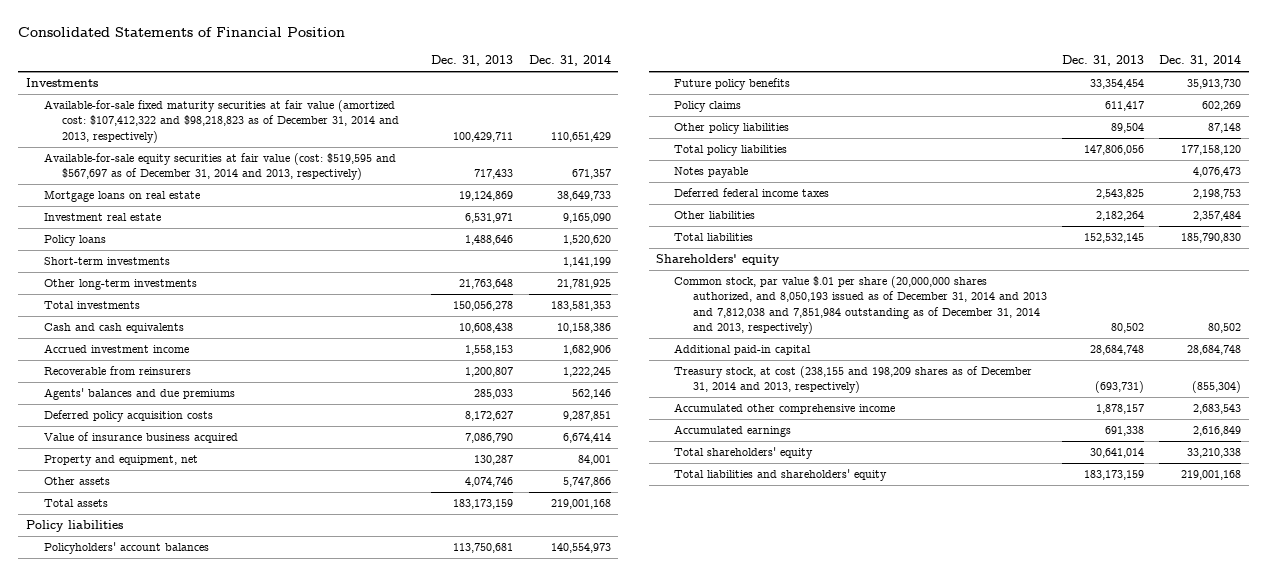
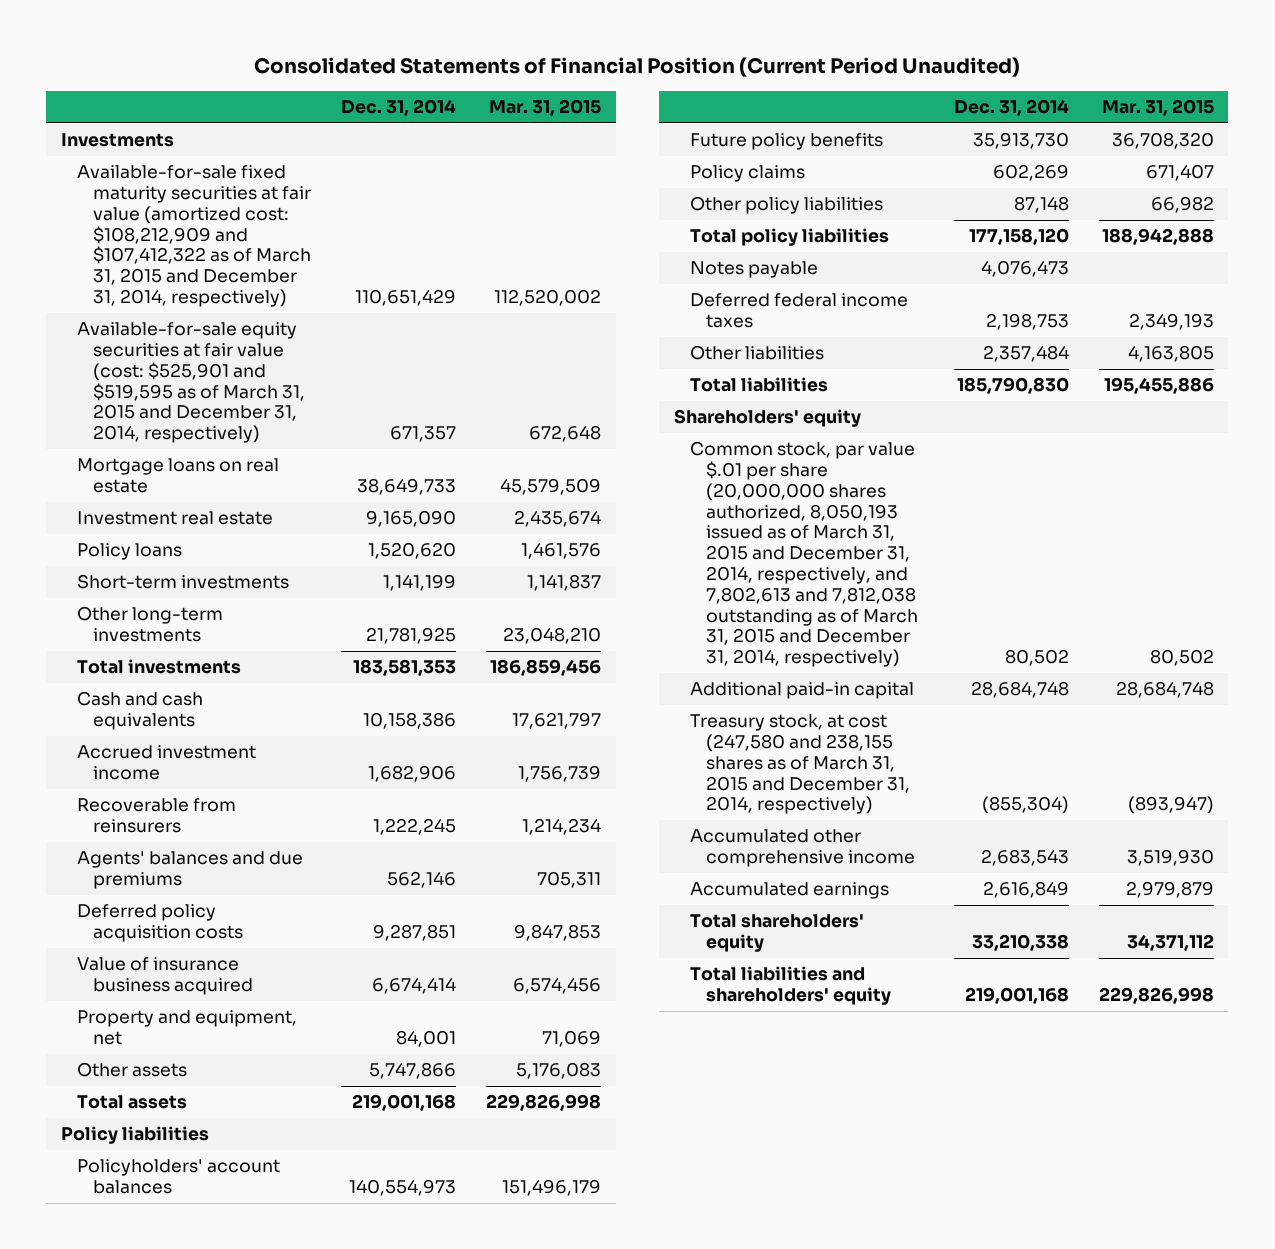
- Consolidated Statements of Financial Position
+ Consolidated Statements of Financial Position (Current Period Unaudited)
- | Dec. 31, 2013 | Dec. 31, 2014
+ | Dec. 31, 2014 | Mar. 31, 2015
- Available-for-sale fixed maturity securities at fair value (amortized cost: $107,412,322 and $98,218,823 as of December 31, 2014 and 2013, respectively) | 100,429,711 | 110,651,429
- Available-for-sale equity securities at fair value (cost: $519,595 and $567,697 as of December 31, 2014 and 2013, respectively) | 717,433 | 671,357
+ Available-for-sale fixed maturity securities at fair value (amortized cost: $108,212,909 and $107,412,322 as of March 31, 2015 and December 31, 2014, respectively) | 110,651,429 | 112,520,002
+ Available-for-sale equity securities at fair value (cost: $525,901 and $519,595 as of March 31, 2015 and December 31, 2014, respectively) | 671,357 | 672,648
- Common stock, par value $.01 per share (20,000,000 shares authorized, and 8,050,193 issued as of December 31, 2014 and 2013 and 7,812,038 and 7,851,984 outstanding as of December 31, 2014 and 2013, respectively) | 80,502 | 80,502
+ Common stock, par value $.01 per share (20,000,000 shares authorized, 8,050,193 issued as of March 31, 2015 and December 31, 2014, respectively, and 7,802,613 and 7,812,038 outstanding as of March 31, 2015 and December 31, 2014, respectively) | 80,502 | 80,502
- Treasury stock, at cost (238,155 and 198,209 shares as of December 31, 2014 and 2013, respectively) | (693,731) | (855,304)
+ Treasury stock, at cost (247,580 and 238,155 shares as of March 31, 2015 and December 31, 2014, respectively) | (855,304) | (893,947)

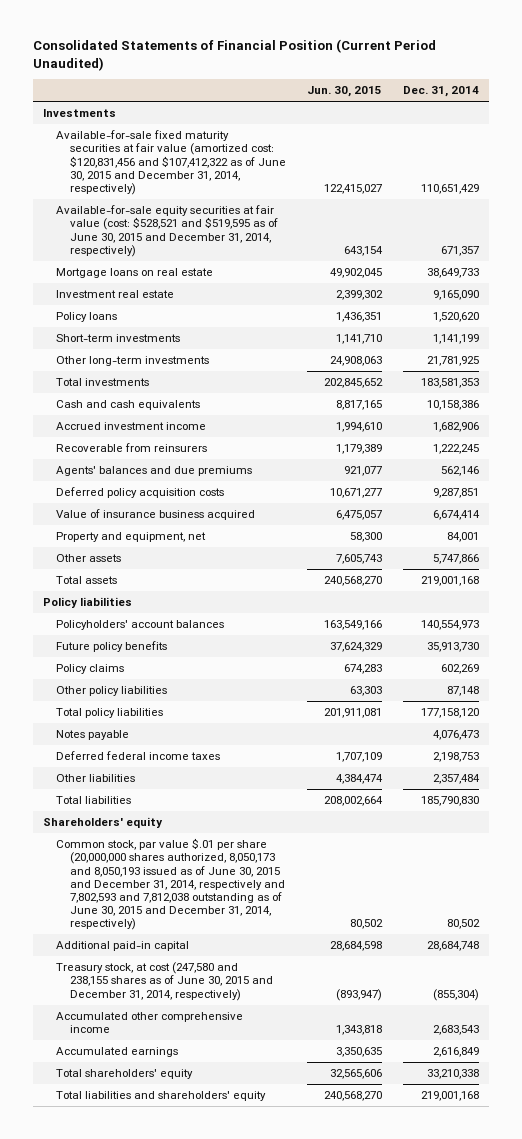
- | Dec. 31, 2014 | Mar. 31, 2015
+ | Jun. 30, 2015 | Dec. 31, 2014
- Available-for-sale fixed maturity securities at fair value (amortized cost: $108,212,909 and $107,412,322 as of March 31, 2015 and December 31, 2014, respectively) | 110,651,429 | 112,520,002
- Available-for-sale equity securities at fair value (cost: $525,901 and $519,595 as of March 31, 2015 and December 31, 2014, respectively) | 671,357 | 672,648
+ Available-for-sale fixed maturity securities at fair value (amortized cost: $120,831,456 and $107,412,322 as of June 30, 2015 and December 31, 2014, respectively) | 122,415,027 | 110,651,429
+ Available-for-sale equity securities at fair value (cost: $528,521 and $519,595 as of June 30, 2015 and December 31, 2014, respectively) | 643,154 | 671,357
- Common stock, par value $.01 per share (20,000,000 shares authorized, 8,050,193 issued as of March 31, 2015 and December 31, 2014, respectively, and 7,802,613 and 7,812,038 outstanding as of March 31, 2015 and December 31, 2014, respectively) | 80,502 | 80,502
+ Common stock, par value $.01 per share (20,000,000 shares authorized, 8,050,173 and 8,050,193 issued as of June 30, 2015 and December 31, 2014, respectively and 7,802,593 and 7,812,038 outstanding as of June 30, 2015 and December 31, 2014, respectively) | 80,502 | 80,502
- Treasury stock, at cost (247,580 and 238,155 shares as of March 31, 2015 and December 31, 2014, respectively) | (855,304) | (893,947)
+ Treasury stock, at cost (247,580 and 238,155 shares as of June 30, 2015 and December 31, 2014, respectively) | (893,947) | (855,304)

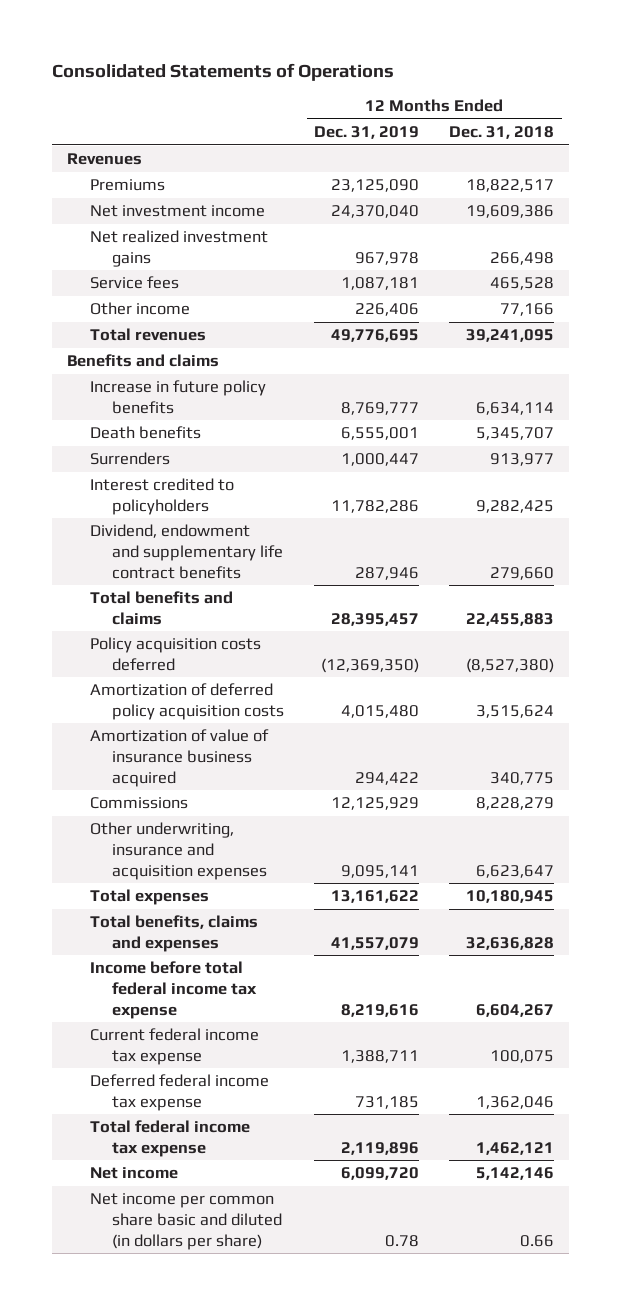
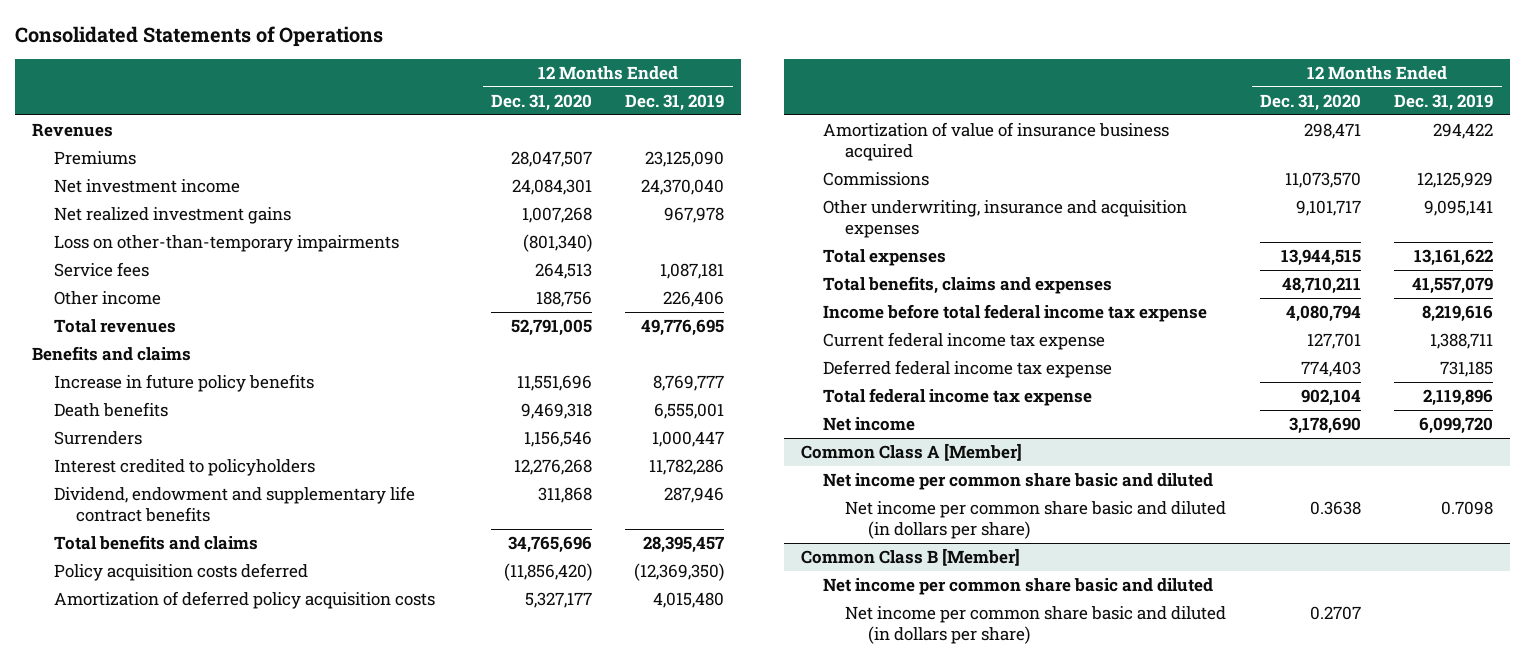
- | 12 Months Ended Dec. 31, 2019 | 12 Months Ended Dec. 31, 2018
+ | 12 Months Ended Dec. 31, 2020 | 12 Months Ended Dec. 31, 2019
+ Loss on other-than-temporary impairments | (801,340) |
- Net income per common share basic and diluted (in dollars per share) | 0.78 | 0.66
+ Common Class A [Member]
+ Net income per common share basic and diluted
+ Net income per common share basic and diluted (in dollars per share) | 0.3638 | 0.7098
+ Common Class B [Member]
+ Net income per common share basic and diluted
+ Net income per common share basic and diluted (in dollars per share) | 0.2707 |

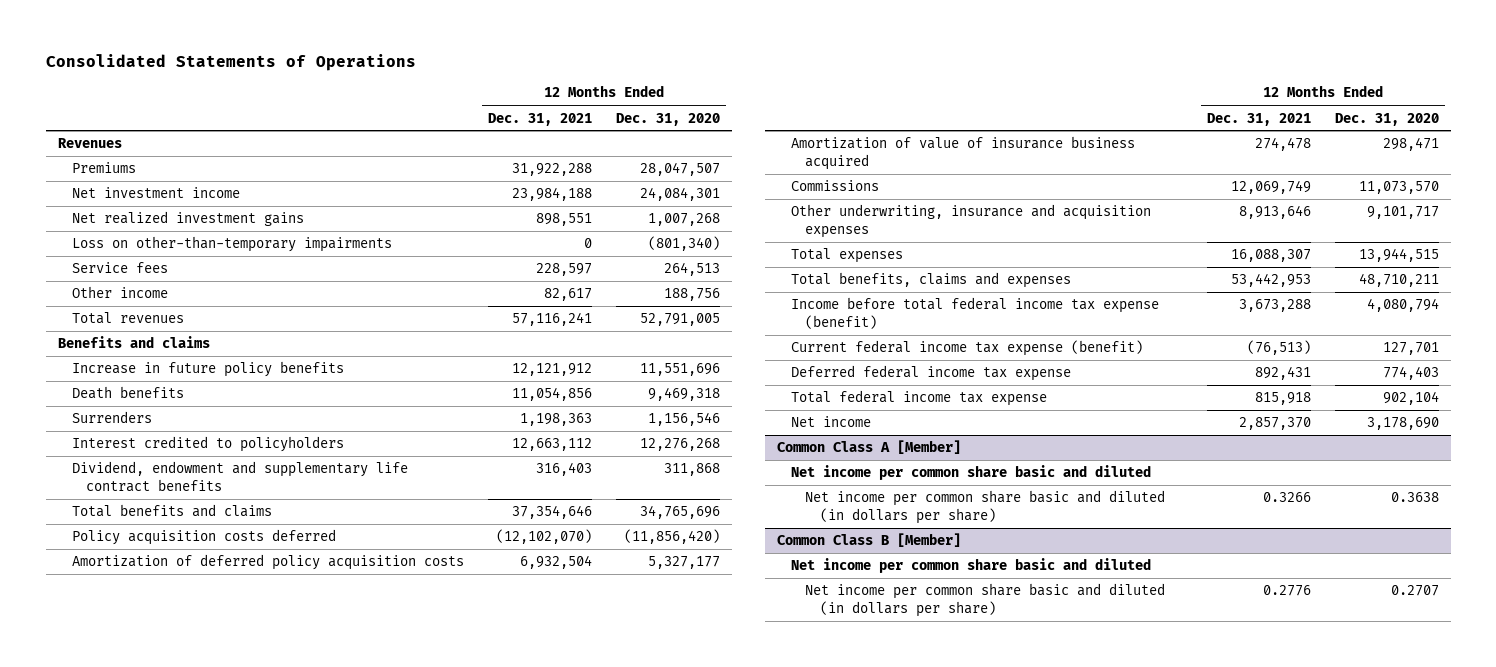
- | 12 Months Ended Dec. 31, 2020 | 12 Months Ended Dec. 31, 2019
+ | 12 Months Ended Dec. 31, 2021 | 12 Months Ended Dec. 31, 2020
- Income before total federal income tax expense | 4,080,794 | 8,219,616
- Current federal income tax expense | 127,701 | 1,388,711
+ Income before total federal income tax expense (benefit) | 3,673,288 | 4,080,794
+ Current federal income tax expense (benefit) | (76,513) | 127,701

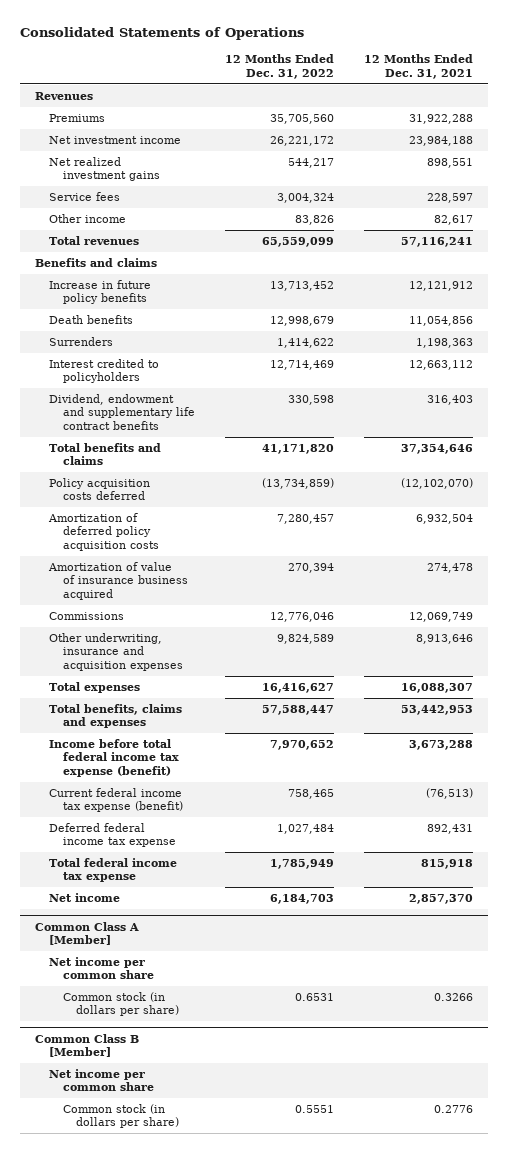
- | 12 Months Ended Dec. 31, 2021 | 12 Months Ended Dec. 31, 2020
+ | 12 Months Ended Dec. 31, 2022 | 12 Months Ended Dec. 31, 2021
- Loss on other-than-temporary impairments | 0 | (801,340)
@ Common Class A [Member]
- Net income per common share basic and diluted
- Net income per common share basic and diluted (in dollars per share) | 0.3266 | 0.3638
+ Net income per common share
+ Common stock (in dollars per share) | 0.6531 | 0.3266
@ Common Class B [Member]
- Net income per common share basic and diluted
- Net income per common share basic and diluted (in dollars per share) | 0.2776 | 0.2707
+ Net income per common share
+ Common stock (in dollars per share) | 0.5551 | 0.2776

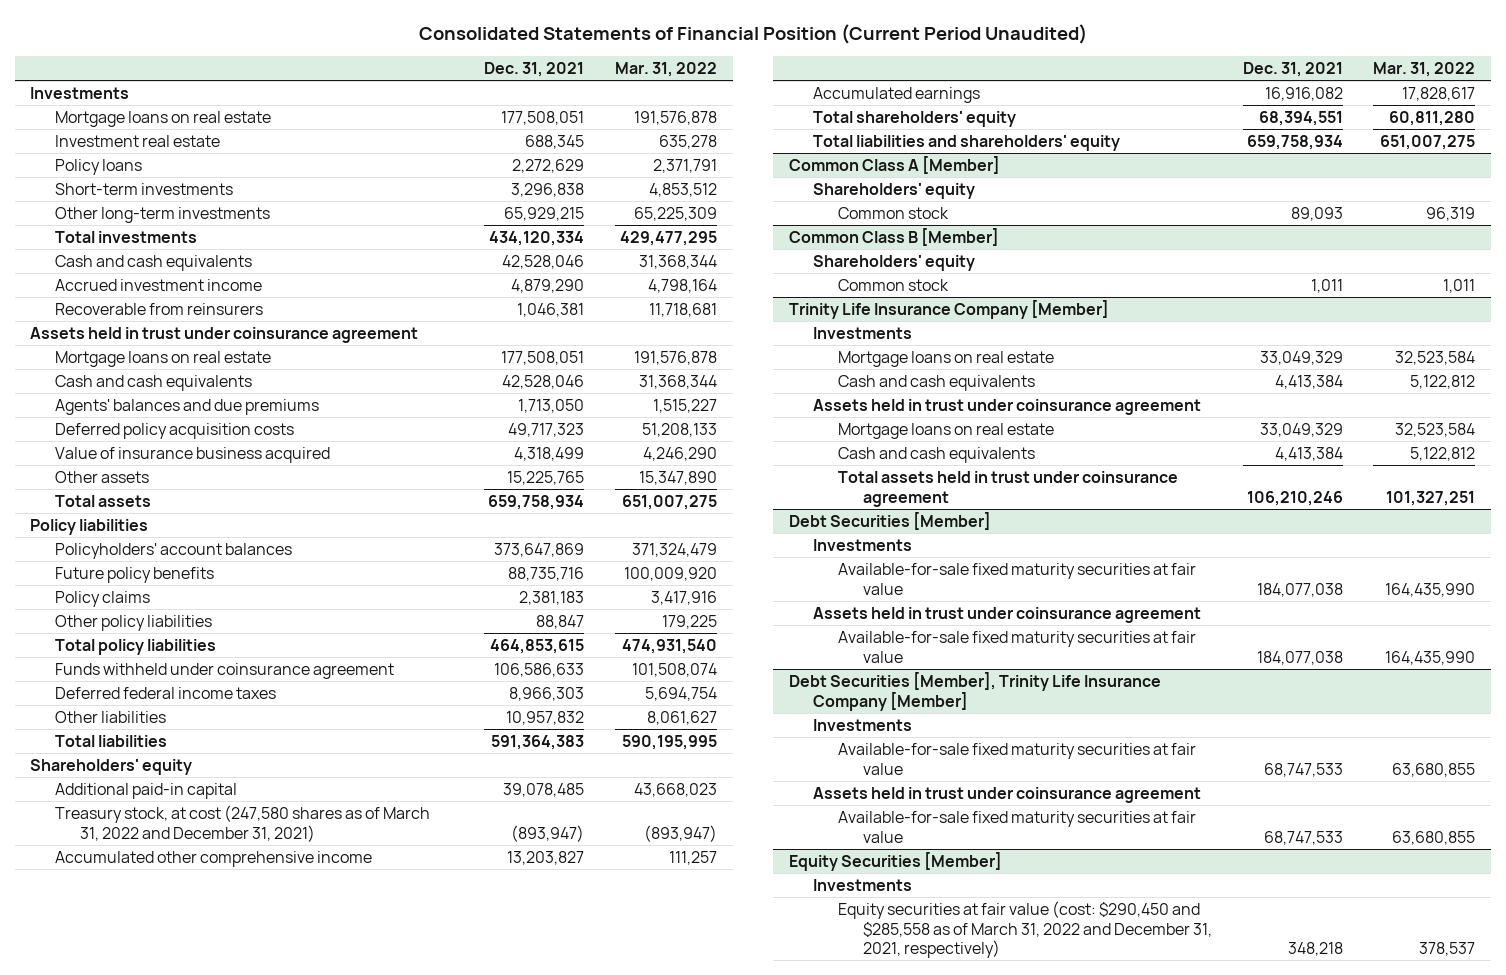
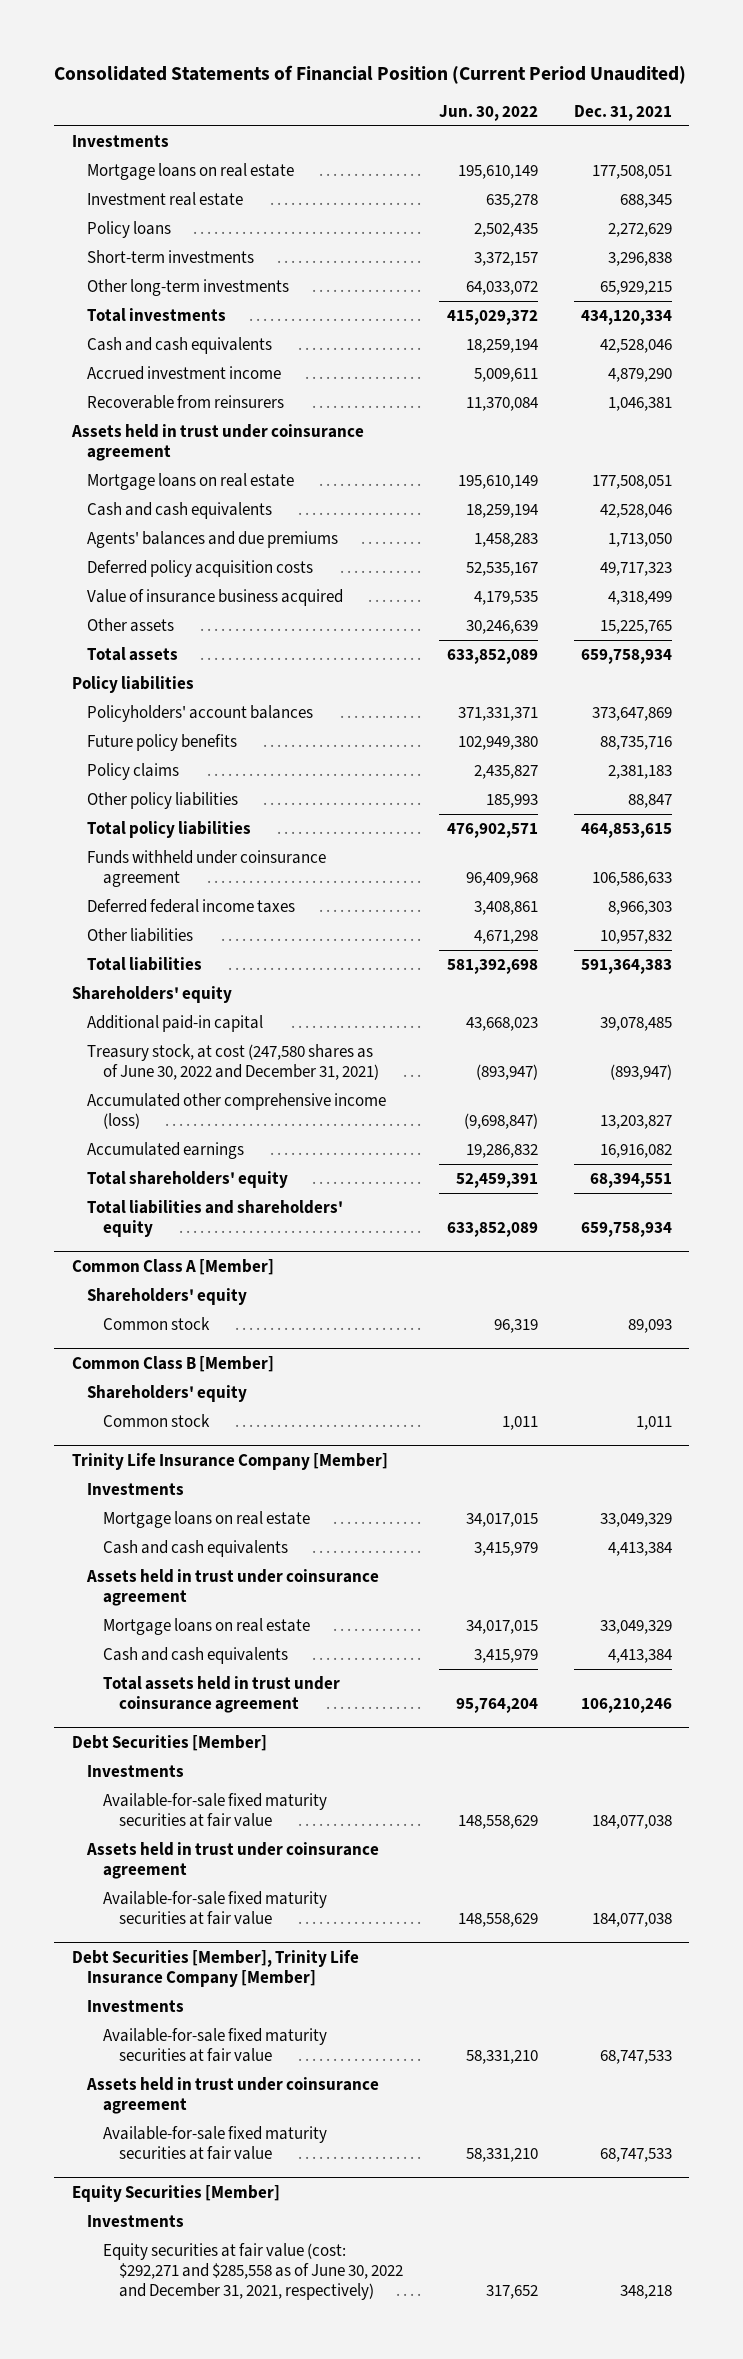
- | Dec. 31, 2021 | Mar. 31, 2022
+ | Jun. 30, 2022 | Dec. 31, 2021
- Treasury stock, at cost (247,580 shares as of March 31, 2022 and December 31, 2021) | (893,947) | (893,947)
- Accumulated other comprehensive income | 13,203,827 | 111,257
+ Treasury stock, at cost (247,580 shares as of June 30, 2022 and December 31, 2021) | (893,947) | (893,947)
+ Accumulated other comprehensive income (loss) | (9,698,847) | 13,203,827
@ Equity Securities [Member]
- Equity securities at fair value (cost: $290,450 and $285,558 as of March 31, 2022 and December 31, 2021, respectively) | 348,218 | 378,537
+ Equity securities at fair value (cost: $292,271 and $285,558 as of June 30, 2022 and December 31, 2021, respectively) | 317,652 | 348,218

